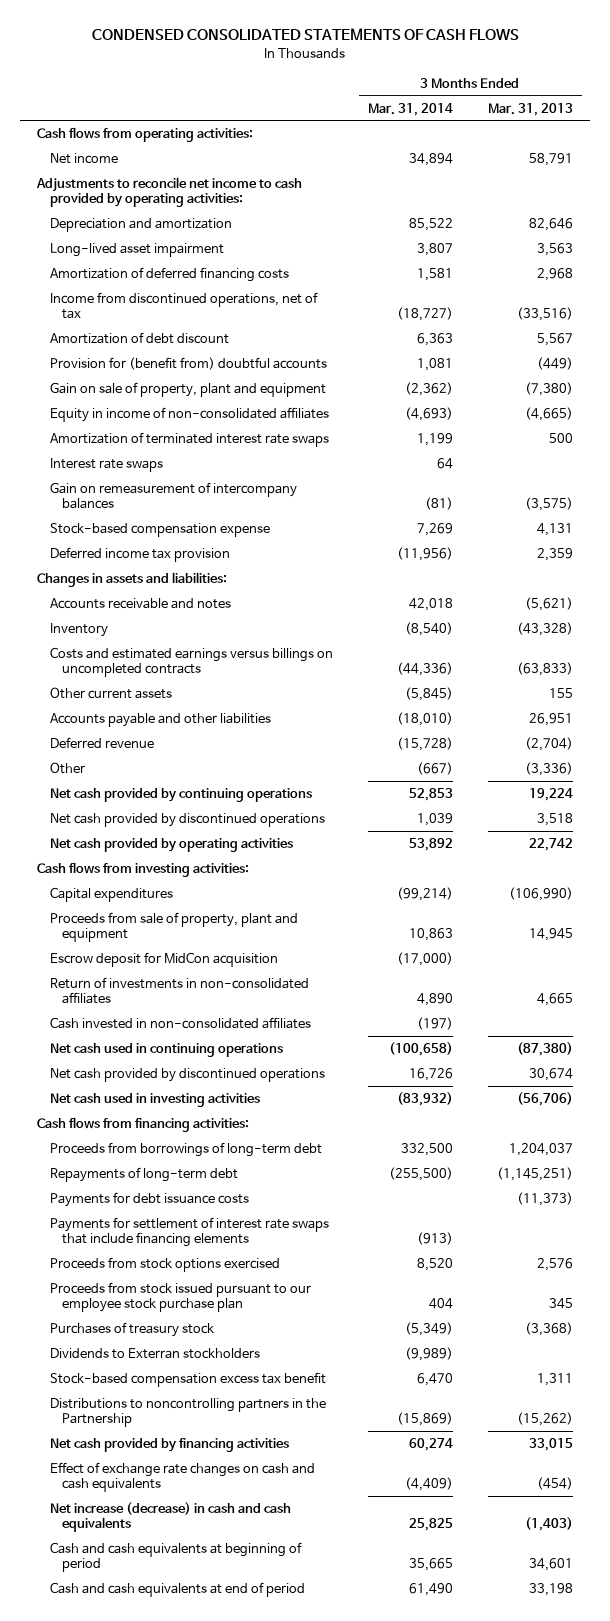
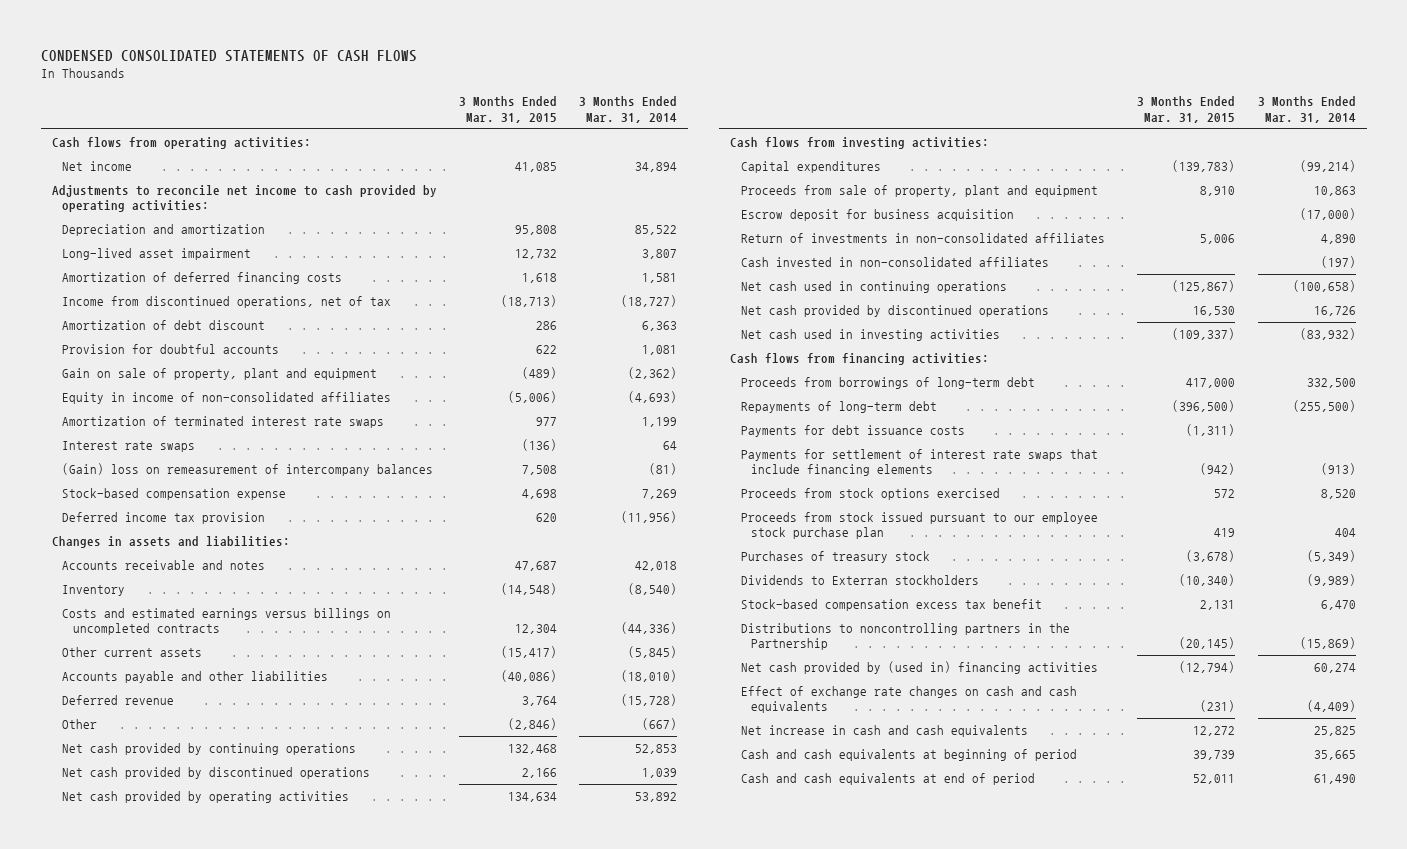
- | 3 Months Ended Mar. 31, 2014 | 3 Months Ended Mar. 31, 2013
+ | 3 Months Ended Mar. 31, 2015 | 3 Months Ended Mar. 31, 2014
- Provision for (benefit from) doubtful accounts | 1,081 | (449)
+ Provision for doubtful accounts | 622 | 1,081
- Gain on remeasurement of intercompany balances | (81) | (3,575)
+ (Gain) loss on remeasurement of intercompany balances | 7,508 | (81)
- Escrow deposit for MidCon acquisition | (17,000) |
+ Escrow deposit for business acquisition | | (17,000)
- Net cash provided by financing activities | 60,274 | 33,015
+ Net cash provided by (used in) financing activities | (12,794) | 60,274
- Net increase (decrease) in cash and cash equivalents | 25,825 | (1,403)
+ Net increase in cash and cash equivalents | 12,272 | 25,825

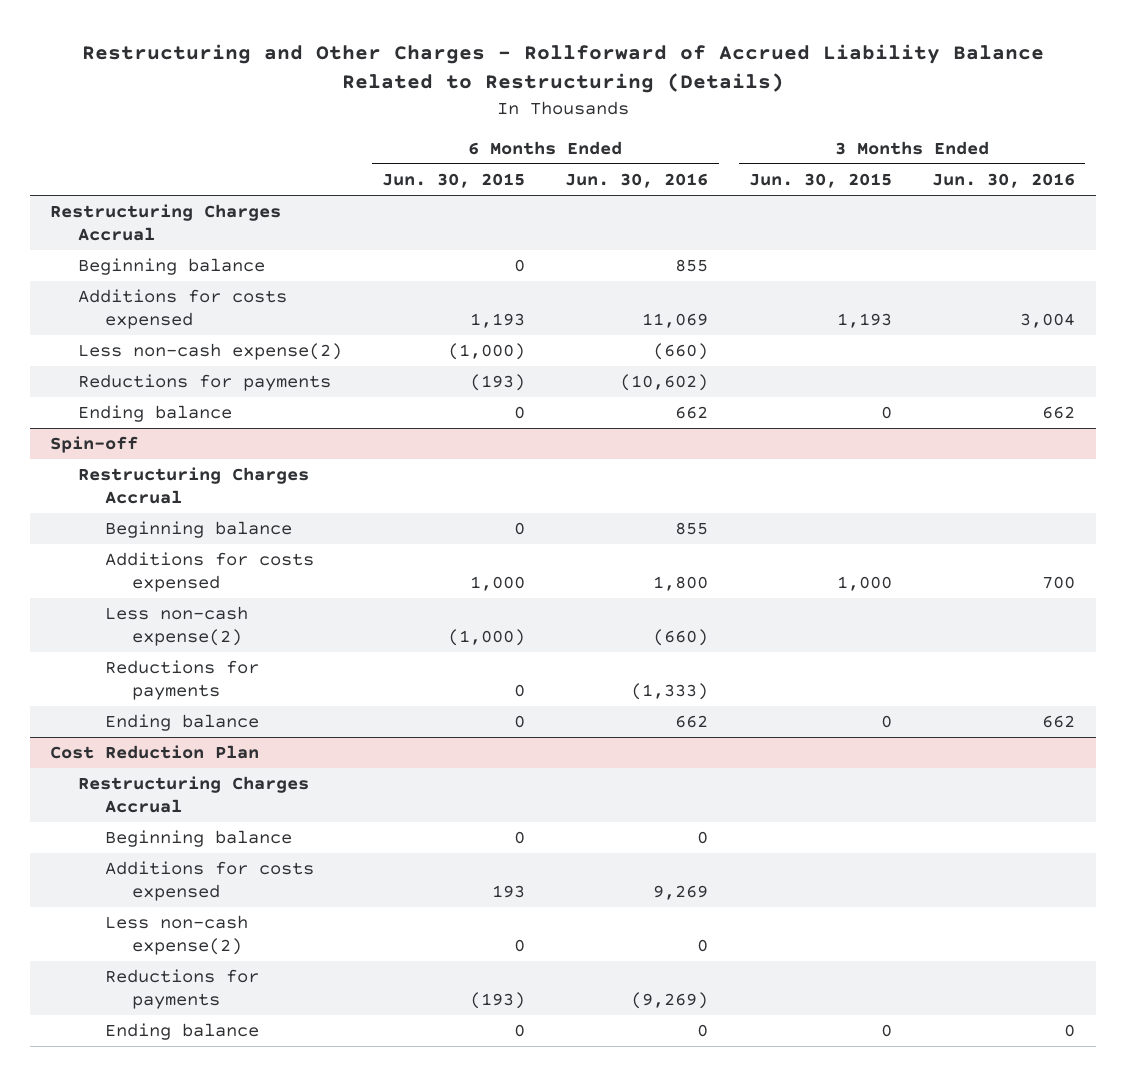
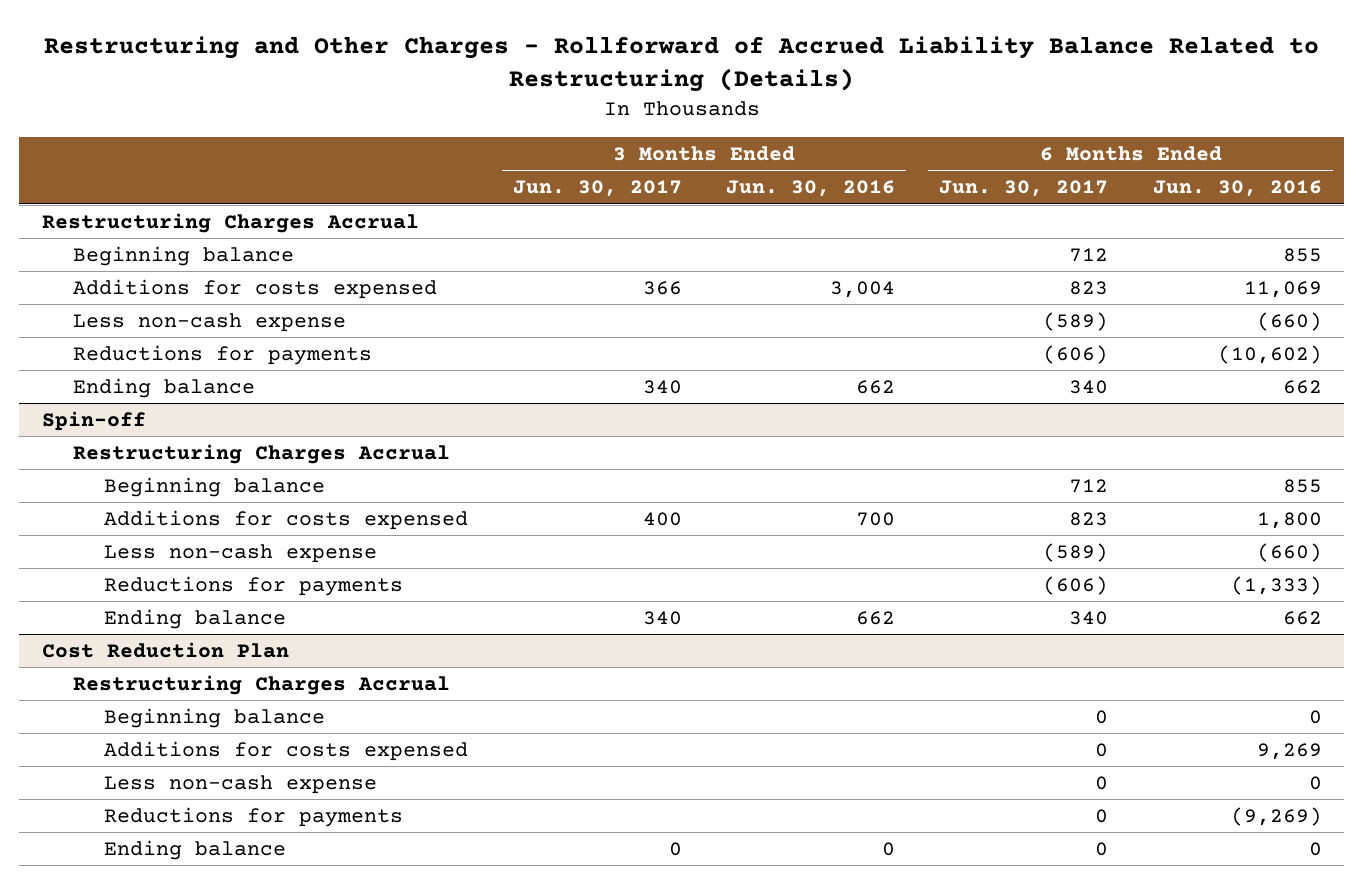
- | 6 Months Ended Jun. 30, 2015 | 6 Months Ended Jun. 30, 2016 | 3 Months Ended Jun. 30, 2015 | 3 Months Ended Jun. 30, 2016
+ | 3 Months Ended Jun. 30, 2017 | 3 Months Ended Jun. 30, 2016 | 6 Months Ended Jun. 30, 2017 | 6 Months Ended Jun. 30, 2016
- Less non-cash expense(2) | (1,000) | (660) | |
+ Less non-cash expense | | | (589) | (660)
@ Spin-off
- Less non-cash expense(2) | (1,000) | (660) | |
+ Less non-cash expense | | | (589) | (660)
@ Cost Reduction Plan
- Less non-cash expense(2) | 0 | 0 | |
+ Less non-cash expense | | | 0 | 0

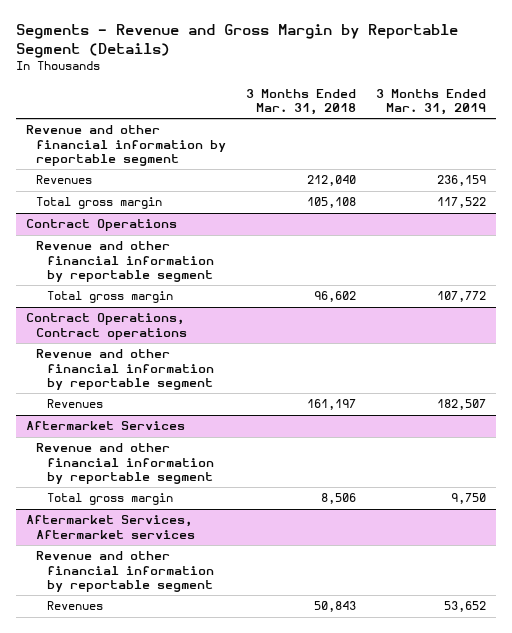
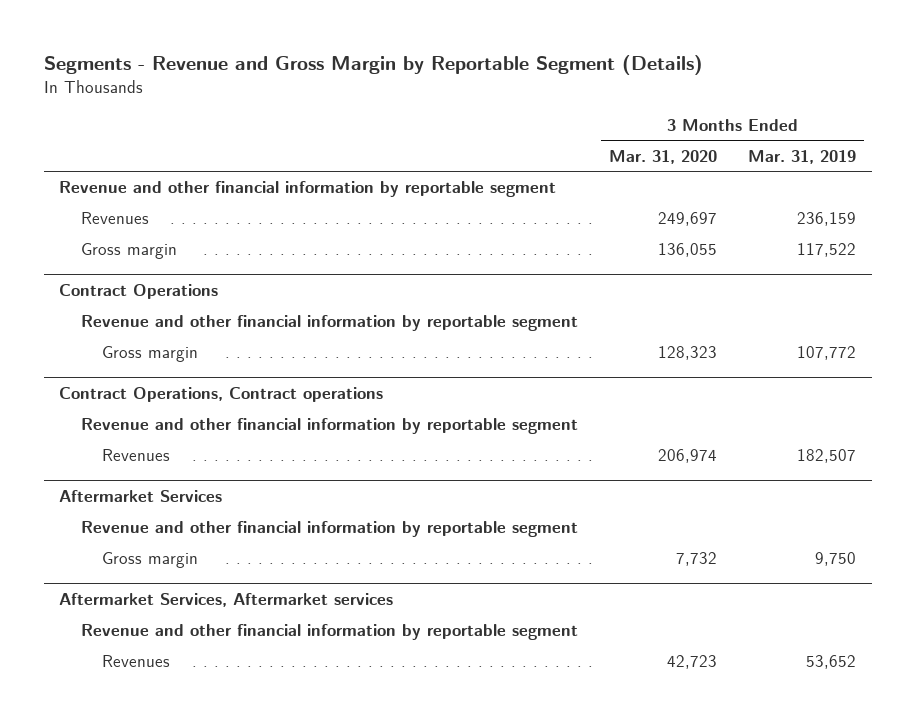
- | 3 Months Ended Mar. 31, 2018 | 3 Months Ended Mar. 31, 2019
+ | 3 Months Ended Mar. 31, 2020 | 3 Months Ended Mar. 31, 2019
- Total gross margin | 105,108 | 117,522
+ Gross margin | 136,055 | 117,522
@ Contract Operations
- Total gross margin | 96,602 | 107,772
+ Gross margin | 128,323 | 107,772
@ Aftermarket Services
- Total gross margin | 8,506 | 9,750
+ Gross margin | 7,732 | 9,750

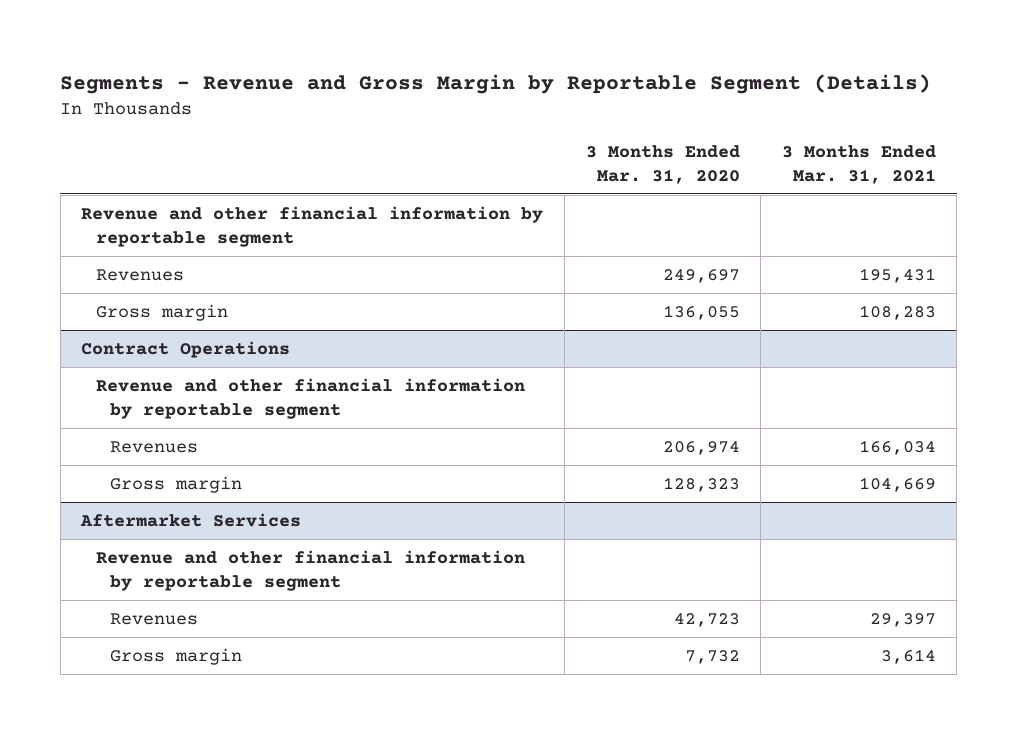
- | 3 Months Ended Mar. 31, 2020 | 3 Months Ended Mar. 31, 2019
+ | 3 Months Ended Mar. 31, 2020 | 3 Months Ended Mar. 31, 2021
- Contract Operations, Contract operations
- Revenue and other financial information by reportable segment
@ Contract Operations
moved down: Gross margin | 128,323 | 104,669
- Aftermarket Services, Aftermarket services
- Revenue and other financial information by reportable segment
@ Aftermarket Services
moved down: Gross margin | 7,732 | 3,614

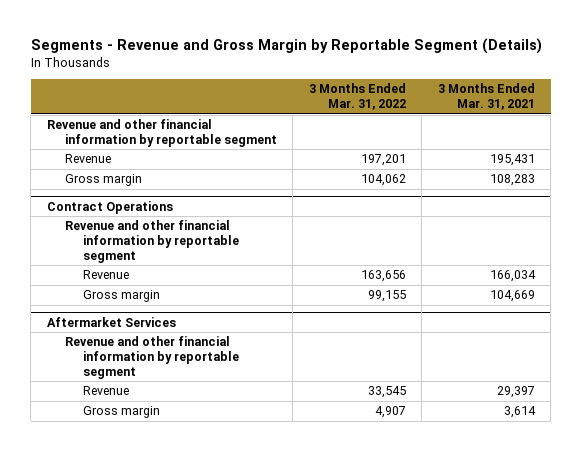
- | 3 Months Ended Mar. 31, 2020 | 3 Months Ended Mar. 31, 2021
+ | 3 Months Ended Mar. 31, 2022 | 3 Months Ended Mar. 31, 2021
- Revenues | 249,697 | 195,431
+ Revenue | 197,201 | 195,431
@ Contract Operations
- Revenues | 206,974 | 166,034
+ Revenue | 163,656 | 166,034
@ Aftermarket Services
- Revenues | 42,723 | 29,397
+ Revenue | 33,545 | 29,397

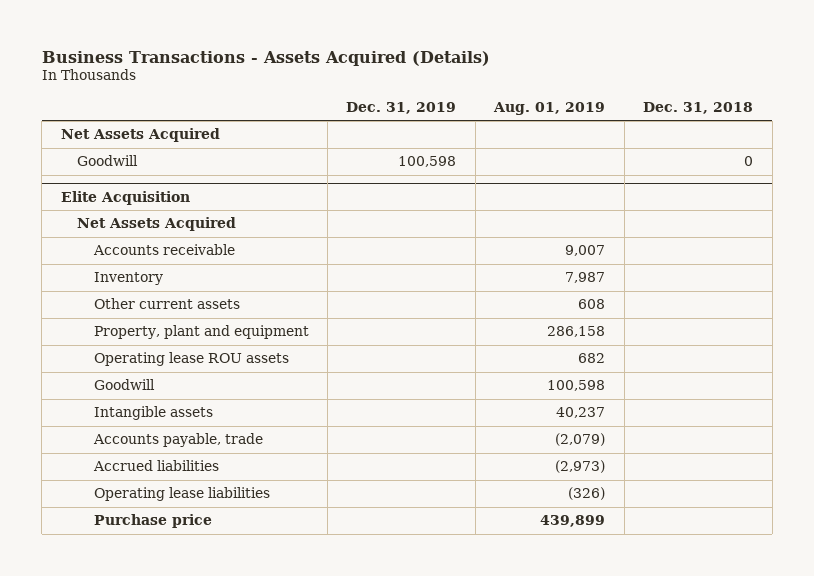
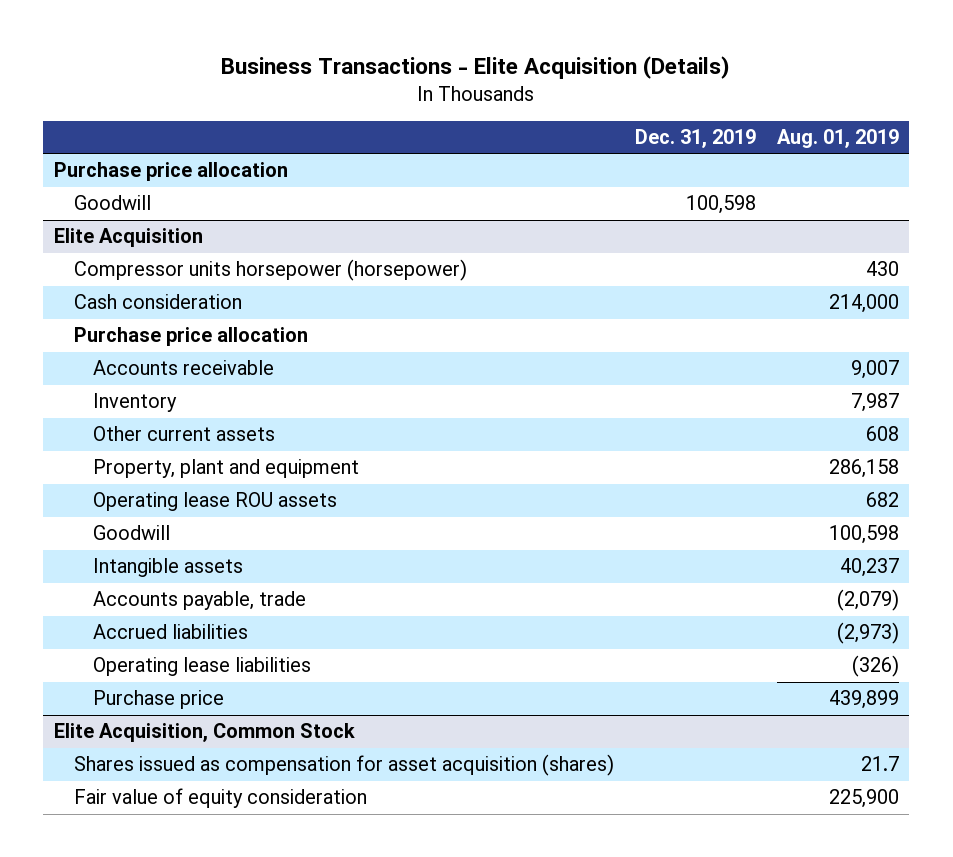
- Business Transactions - Assets Acquired (Details)
+ Business Transactions - Elite Acquisition (Details)
- | Dec. 31, 2019 | Aug. 01, 2019 | Dec. 31, 2018
+ | Dec. 31, 2019 | Aug. 01, 2019
- Net Assets Acquired
+ Purchase price allocation
@ Elite Acquisition
- Net Assets Acquired
+ Compressor units horsepower (horsepower) | | 430
+ Cash consideration | | 214,000
+ Purchase price allocation
+ Elite Acquisition, Common Stock
+ Shares issued as compensation for asset acquisition (shares) | | 21.7
+ Fair value of equity consideration | | 225,900

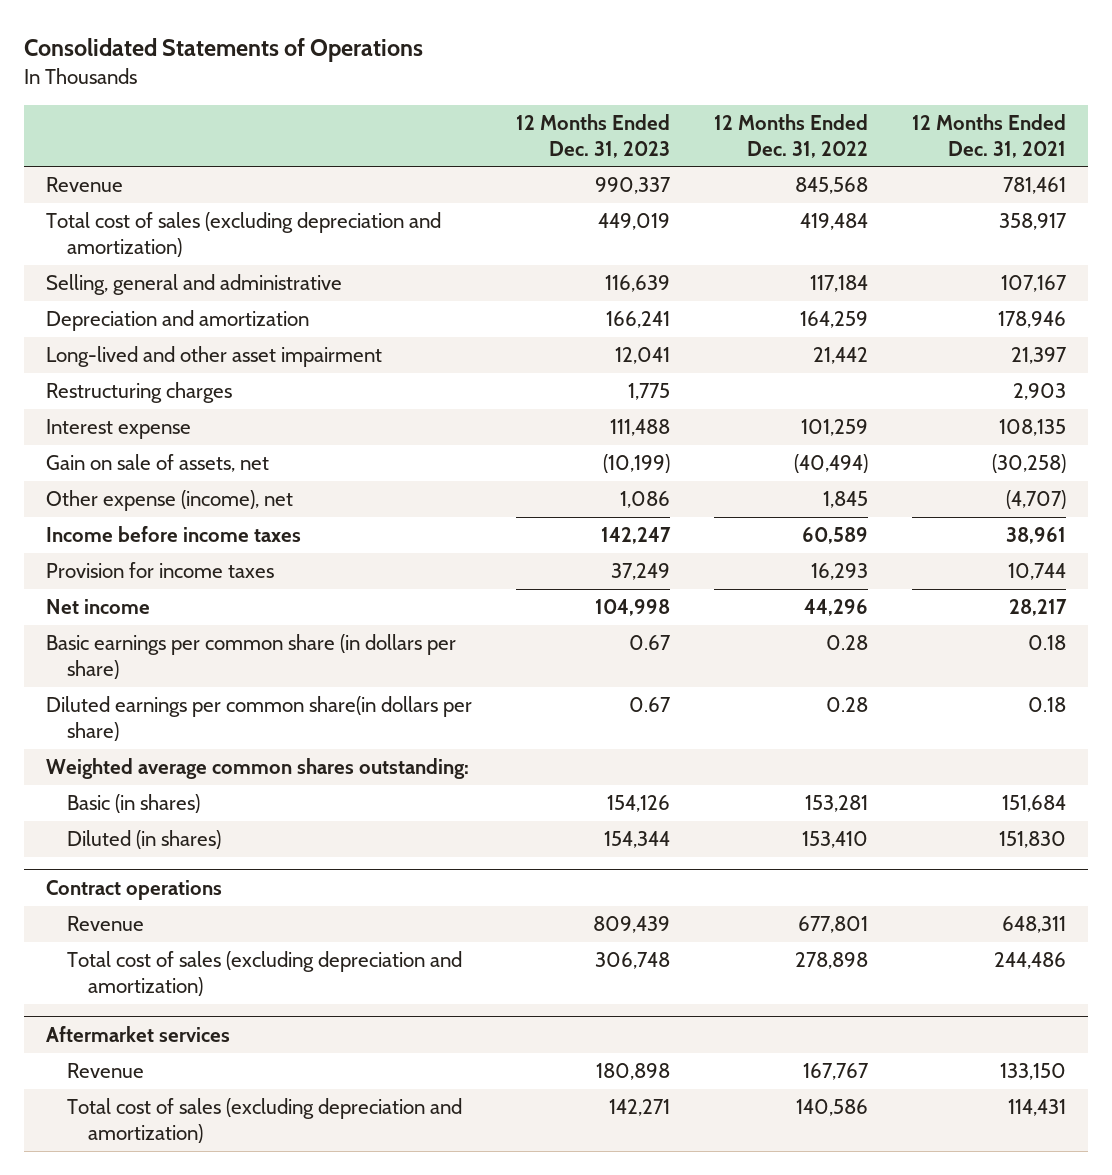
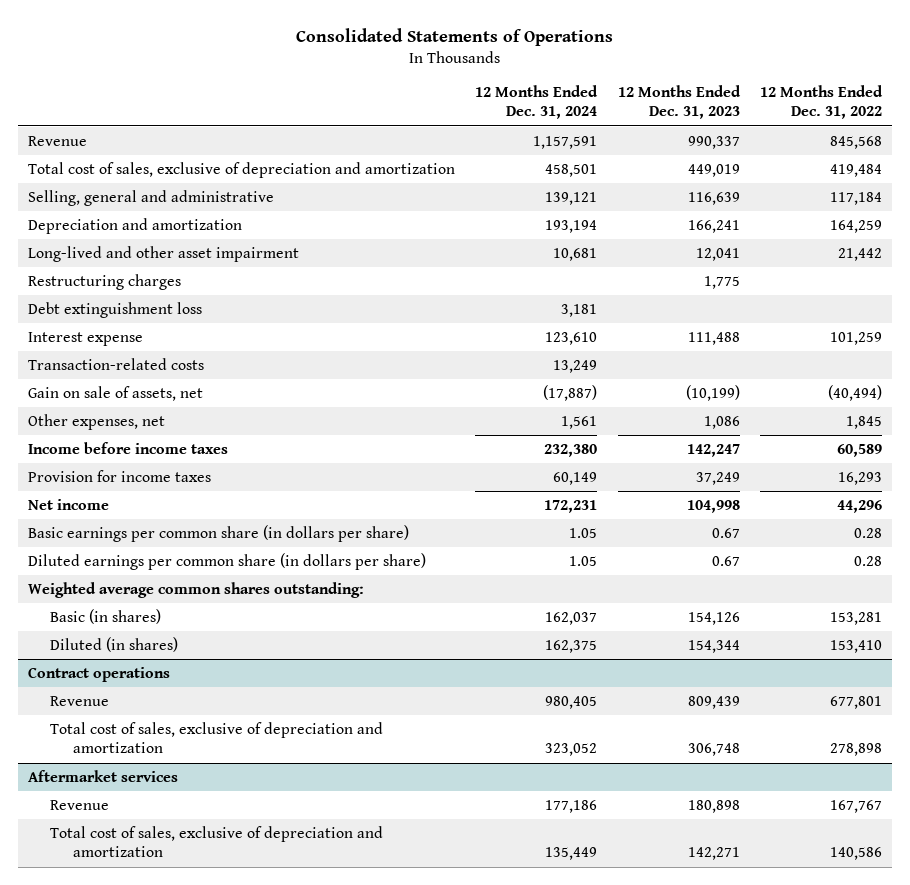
- | 12 Months Ended Dec. 31, 2023 | 12 Months Ended Dec. 31, 2022 | 12 Months Ended Dec. 31, 2021
+ | 12 Months Ended Dec. 31, 2024 | 12 Months Ended Dec. 31, 2023 | 12 Months Ended Dec. 31, 2022
- Total cost of sales (excluding depreciation and amortization) | 449,019 | 419,484 | 358,917
+ Total cost of sales, exclusive of depreciation and amortization | 458,501 | 449,019 | 419,484
+ Debt extinguishment loss | 3,181 | |
+ Transaction-related costs | 13,249 | |
- Other expense (income), net | 1,086 | 1,845 | (4,707)
+ Other expenses, net | 1,561 | 1,086 | 1,845
- Diluted earnings per common share(in dollars per share) | 0.67 | 0.28 | 0.18
+ Diluted earnings per common share (in dollars per share) | 1.05 | 0.67 | 0.28
@ Contract operations
- Total cost of sales (excluding depreciation and amortization) | 306,748 | 278,898 | 244,486
+ Total cost of sales, exclusive of depreciation and amortization | 323,052 | 306,748 | 278,898
@ Aftermarket services
- Total cost of sales (excluding depreciation and amortization) | 142,271 | 140,586 | 114,431
+ Total cost of sales, exclusive of depreciation and amortization | 135,449 | 142,271 | 140,586

